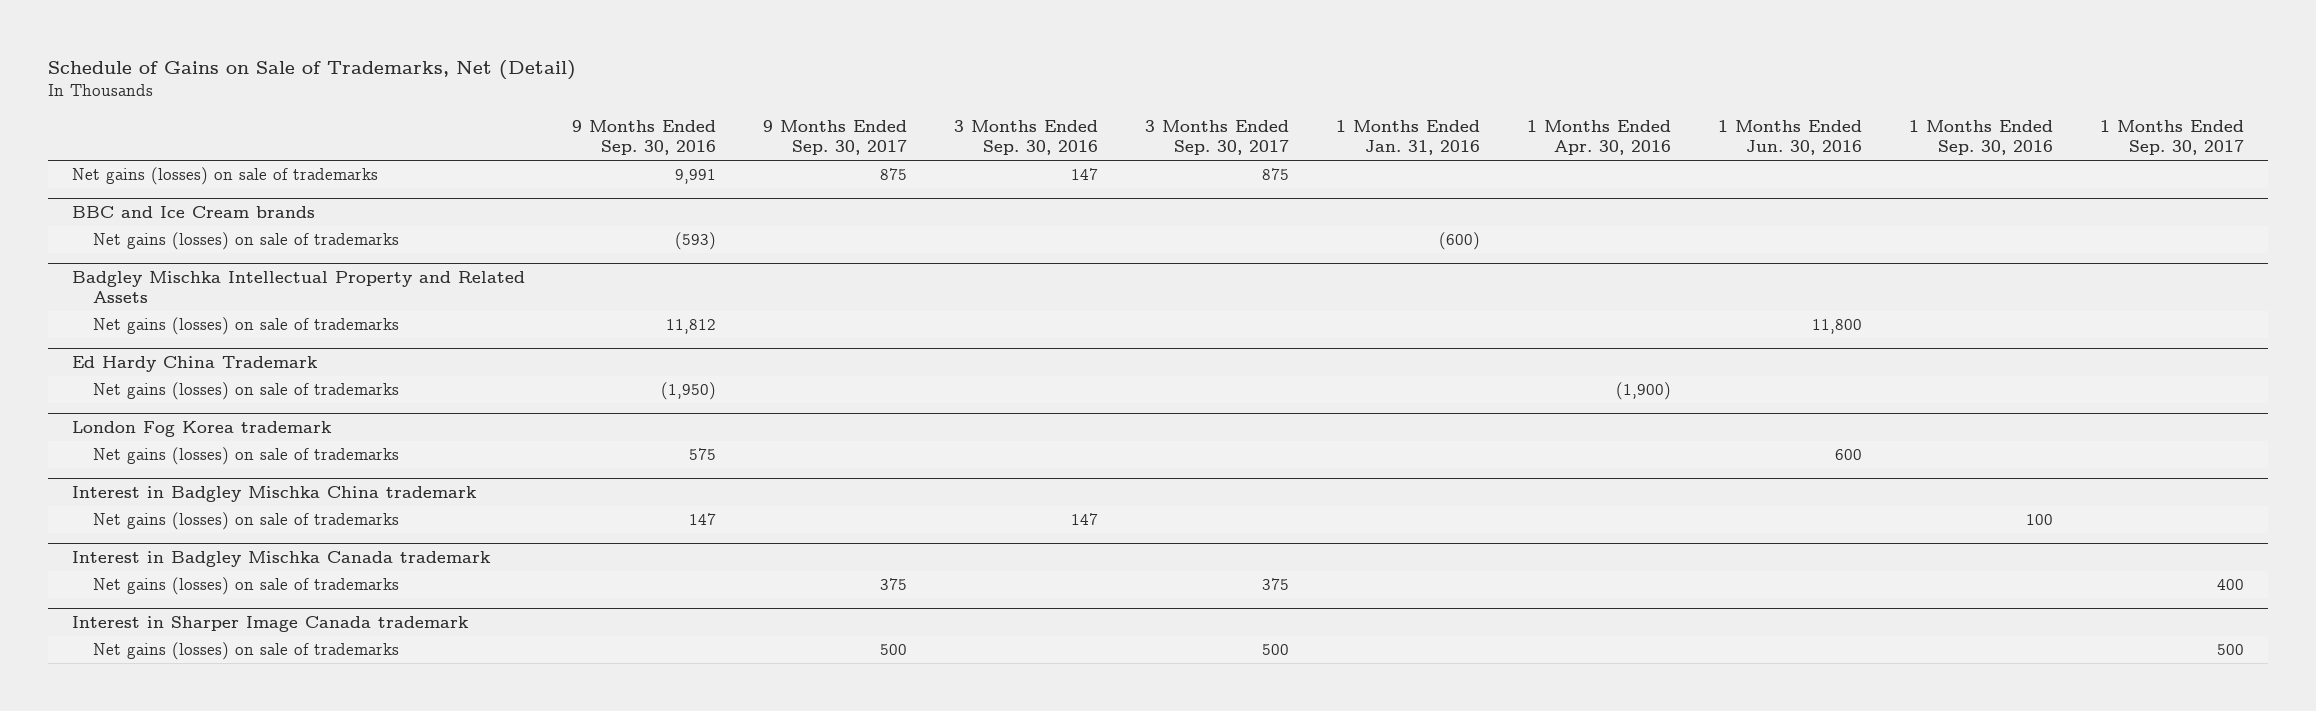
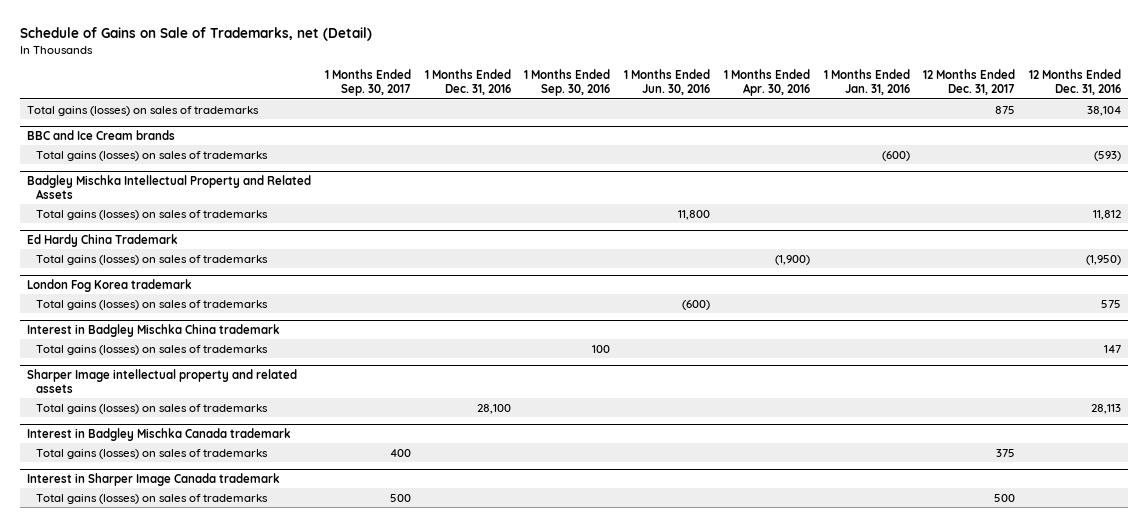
- Schedule of Gains on Sale of Trademarks, Net (Detail)
+ Schedule of Gains on Sale of Trademarks, net (Detail)
- | 9 Months Ended Sep. 30, 2016 | 9 Months Ended Sep. 30, 2017 | 3 Months Ended Sep. 30, 2016 | 3 Months Ended Sep. 30, 2017 | 1 Months Ended Jan. 31, 2016 | 1 Months Ended Apr. 30, 2016 | 1 Months Ended Jun. 30, 2016 | 1 Months Ended Sep. 30, 2016 | 1 Months Ended Sep. 30, 2017
+ | 1 Months Ended Sep. 30, 2017 | 1 Months Ended Dec. 31, 2016 | 1 Months Ended Sep. 30, 2016 | 1 Months Ended Jun. 30, 2016 | 1 Months Ended Apr. 30, 2016 | 1 Months Ended Jan. 31, 2016 | 12 Months Ended Dec. 31, 2017 | 12 Months Ended Dec. 31, 2016
- Net gains (losses) on sale of trademarks | 9,991 | 875 | 147 | 875 | | | | |
+ Total gains (losses) on sales of trademarks | | | | | | | 875 | 38,104
@ BBC and Ice Cream brands
- Net gains (losses) on sale of trademarks | (593) | | | | (600) | | | |
+ Total gains (losses) on sales of trademarks | | | | | | (600) | | (593)
@ Badgley Mischka Intellectual Property and Related Assets
- Net gains (losses) on sale of trademarks | 11,812 | | | | | | 11,800 | |
+ Total gains (losses) on sales of trademarks | | | | 11,800 | | | | 11,812
@ Ed Hardy China Trademark
- Net gains (losses) on sale of trademarks | (1,950) | | | | | (1,900) | | |
+ Total gains (losses) on sales of trademarks | | | | | (1,900) | | | (1,950)
@ London Fog Korea trademark
- Net gains (losses) on sale of trademarks | 575 | | | | | | 600 | |
+ Total gains (losses) on sales of trademarks | | | | (600) | | | | 575
@ Interest in Badgley Mischka China trademark
- Net gains (losses) on sale of trademarks | 147 | | 147 | | | | | 100 |
+ Total gains (losses) on sales of trademarks | | | 100 | | | | | 147
+ Sharper Image intellectual property and related assets
+ Total gains (losses) on sales of trademarks | | 28,100 | | | | | | 28,113
@ Interest in Badgley Mischka Canada trademark
- Net gains (losses) on sale of trademarks | | 375 | | 375 | | | | | 400
+ Total gains (losses) on sales of trademarks | 400 | | | | | | 375 |
@ Interest in Sharper Image Canada trademark
- Net gains (losses) on sale of trademarks | | 500 | | 500 | | | | | 500
+ Total gains (losses) on sales of trademarks | 500 | | | | | | 500 |

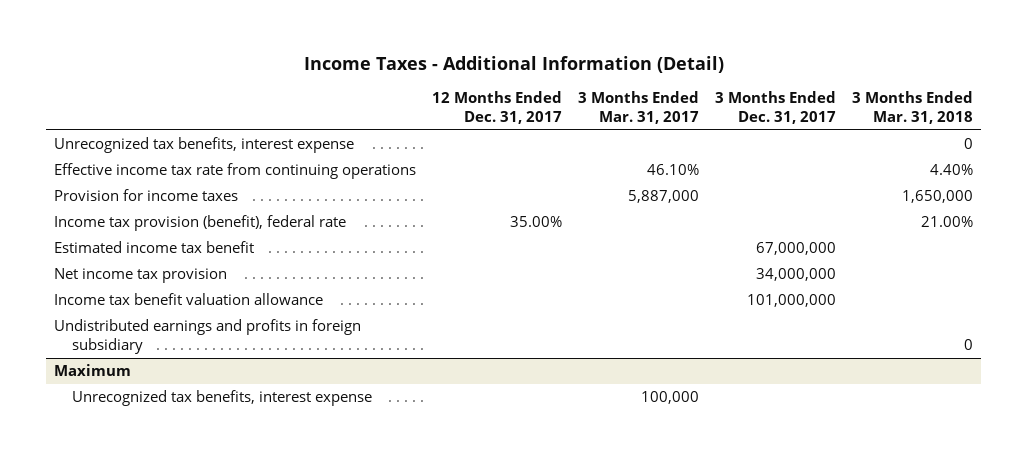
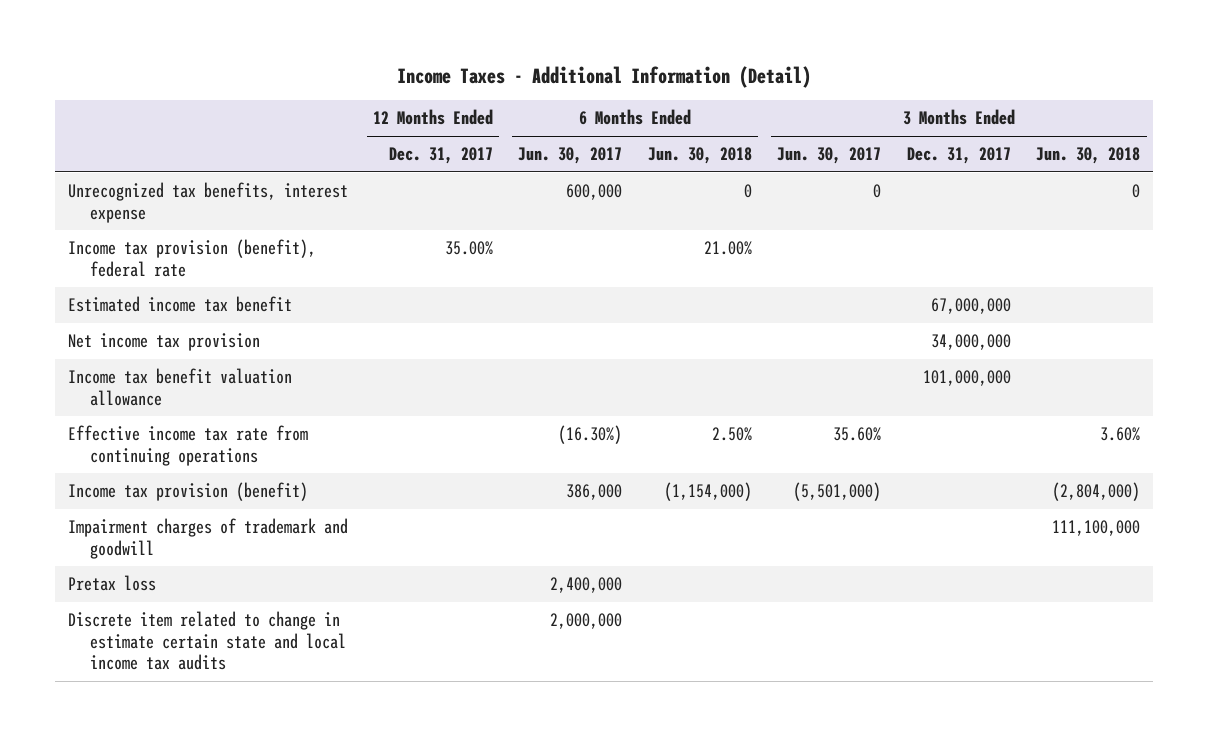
- | 12 Months Ended Dec. 31, 2017 | 3 Months Ended Mar. 31, 2017 | 3 Months Ended Dec. 31, 2017 | 3 Months Ended Mar. 31, 2018
+ | 12 Months Ended Dec. 31, 2017 | 6 Months Ended Jun. 30, 2017 | 6 Months Ended Jun. 30, 2018 | 3 Months Ended Jun. 30, 2017 | 3 Months Ended Dec. 31, 2017 | 3 Months Ended Jun. 30, 2018
- Provision for income taxes | | 5,887,000 | | 1,650,000
- Undistributed earnings and profits in foreign subsidiary | | | | 0
- Maximum
- Unrecognized tax benefits, interest expense | | 100,000 | |
moved down: Effective income tax rate from continuing operations | | (16.30%) | 2.50% | 35.60% | | 3.60%
+ Income tax provision (benefit) | | 386,000 | (1,154,000) | (5,501,000) | | (2,804,000)
+ Impairment charges of trademark and goodwill | | | | | | 111,100,000
+ Pretax loss | | 2,400,000 | | | |
+ Discrete item related to change in estimate certain state and local income tax audits | | 2,000,000 | | | |

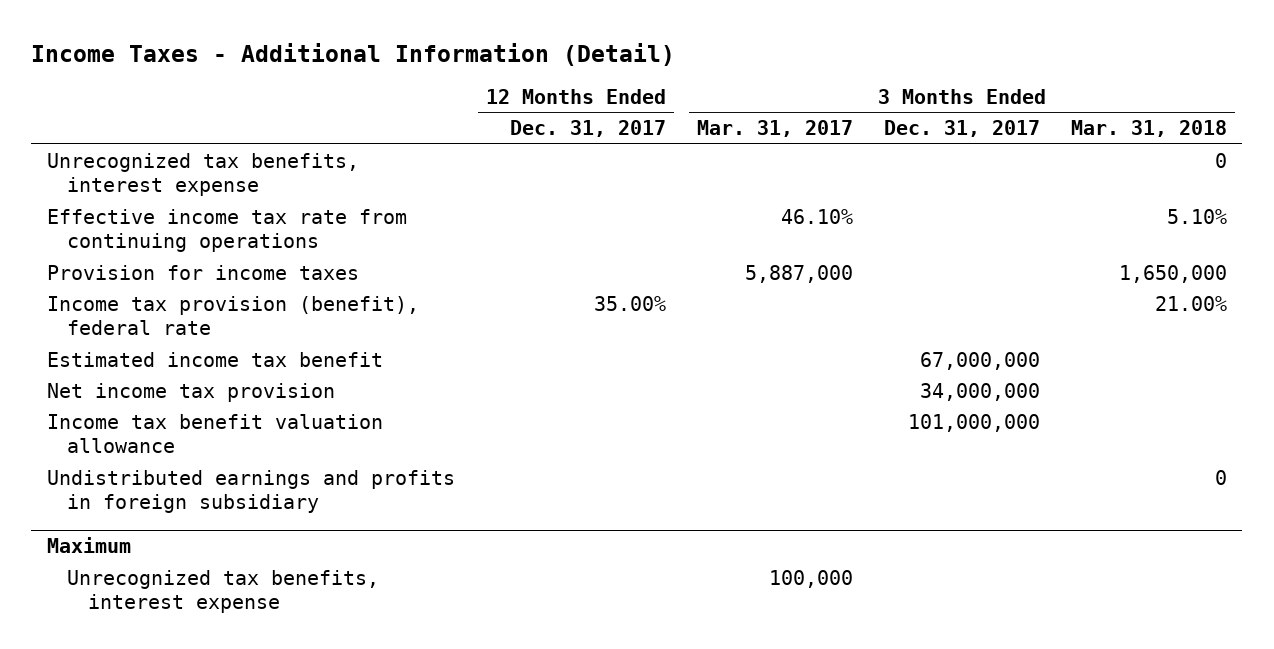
- | 12 Months Ended Dec. 31, 2017 | 6 Months Ended Jun. 30, 2017 | 6 Months Ended Jun. 30, 2018 | 3 Months Ended Jun. 30, 2017 | 3 Months Ended Dec. 31, 2017 | 3 Months Ended Jun. 30, 2018
+ | 12 Months Ended Dec. 31, 2017 | 3 Months Ended Mar. 31, 2017 | 3 Months Ended Dec. 31, 2017 | 3 Months Ended Mar. 31, 2018
moved up: Effective income tax rate from continuing operations | | 46.10% | | 5.10%
+ Provision for income taxes | | 5,887,000 | | 1,650,000
- Income tax provision (benefit) | | 386,000 | (1,154,000) | (5,501,000) | | (2,804,000)
- Impairment charges of trademark and goodwill | | | | | | 111,100,000
- Pretax loss | | 2,400,000 | | | |
- Discrete item related to change in estimate certain state and local income tax audits | | 2,000,000 | | | |
+ Undistributed earnings and profits in foreign subsidiary | | | | 0
+ Maximum
+ Unrecognized tax benefits, interest expense | | 100,000 | |

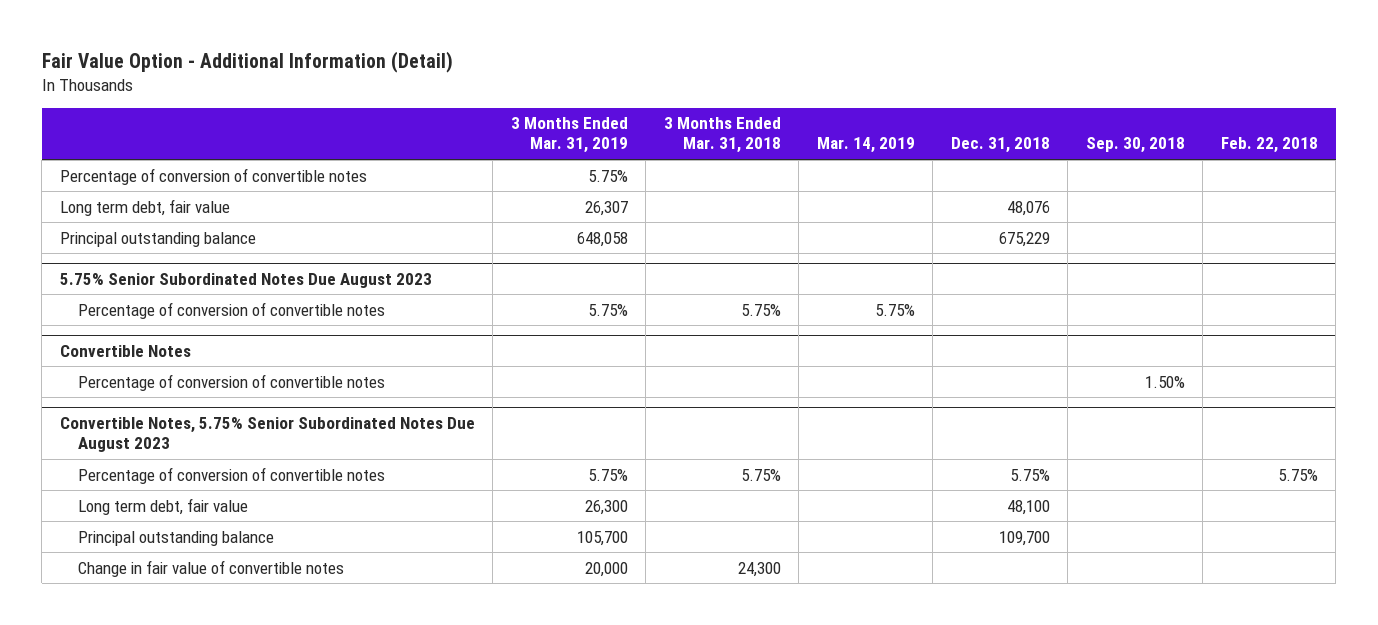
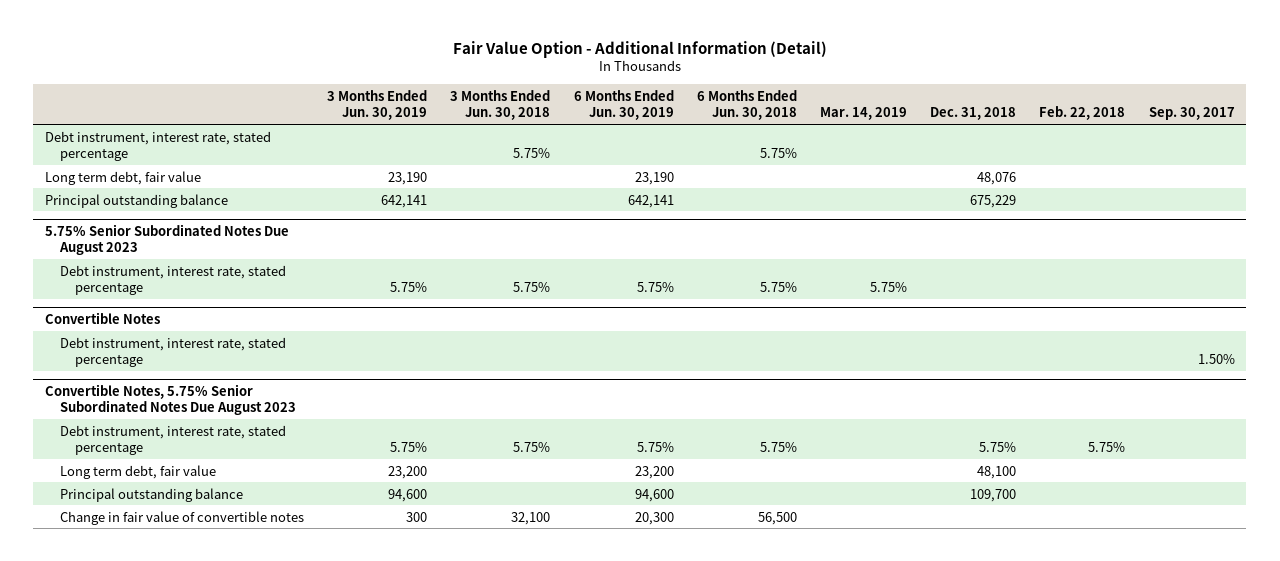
- | 3 Months Ended Mar. 31, 2019 | 3 Months Ended Mar. 31, 2018 | Mar. 14, 2019 | Dec. 31, 2018 | Sep. 30, 2018 | Feb. 22, 2018
+ | 3 Months Ended Jun. 30, 2019 | 3 Months Ended Jun. 30, 2018 | 6 Months Ended Jun. 30, 2019 | 6 Months Ended Jun. 30, 2018 | Mar. 14, 2019 | Dec. 31, 2018 | Feb. 22, 2018 | Sep. 30, 2017
- Percentage of conversion of convertible notes | 5.75% | | | | |
+ Debt instrument, interest rate, stated percentage | | 5.75% | | 5.75% | | | |
@ 5.75% Senior Subordinated Notes Due August 2023
- Percentage of conversion of convertible notes | 5.75% | 5.75% | 5.75% | | |
+ Debt instrument, interest rate, stated percentage | 5.75% | 5.75% | 5.75% | 5.75% | 5.75% | | |
@ Convertible Notes
- Percentage of conversion of convertible notes | | | | | 1.50% |
+ Debt instrument, interest rate, stated percentage | | | | | | | | 1.50%
@ Convertible Notes, 5.75% Senior Subordinated Notes Due August 2023
- Percentage of conversion of convertible notes | 5.75% | 5.75% | | 5.75% | | 5.75%
+ Debt instrument, interest rate, stated percentage | 5.75% | 5.75% | 5.75% | 5.75% | | 5.75% | 5.75% |

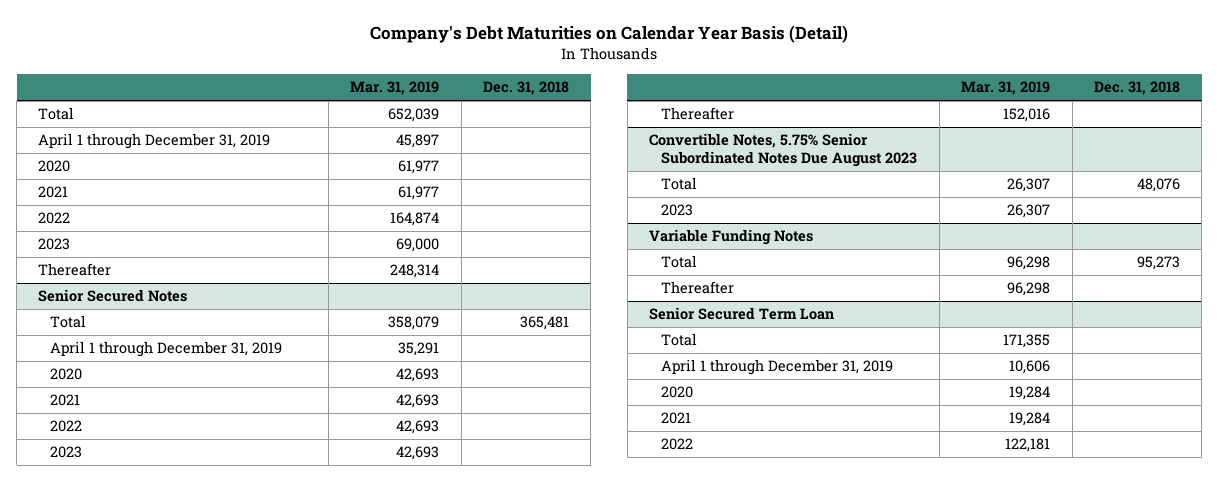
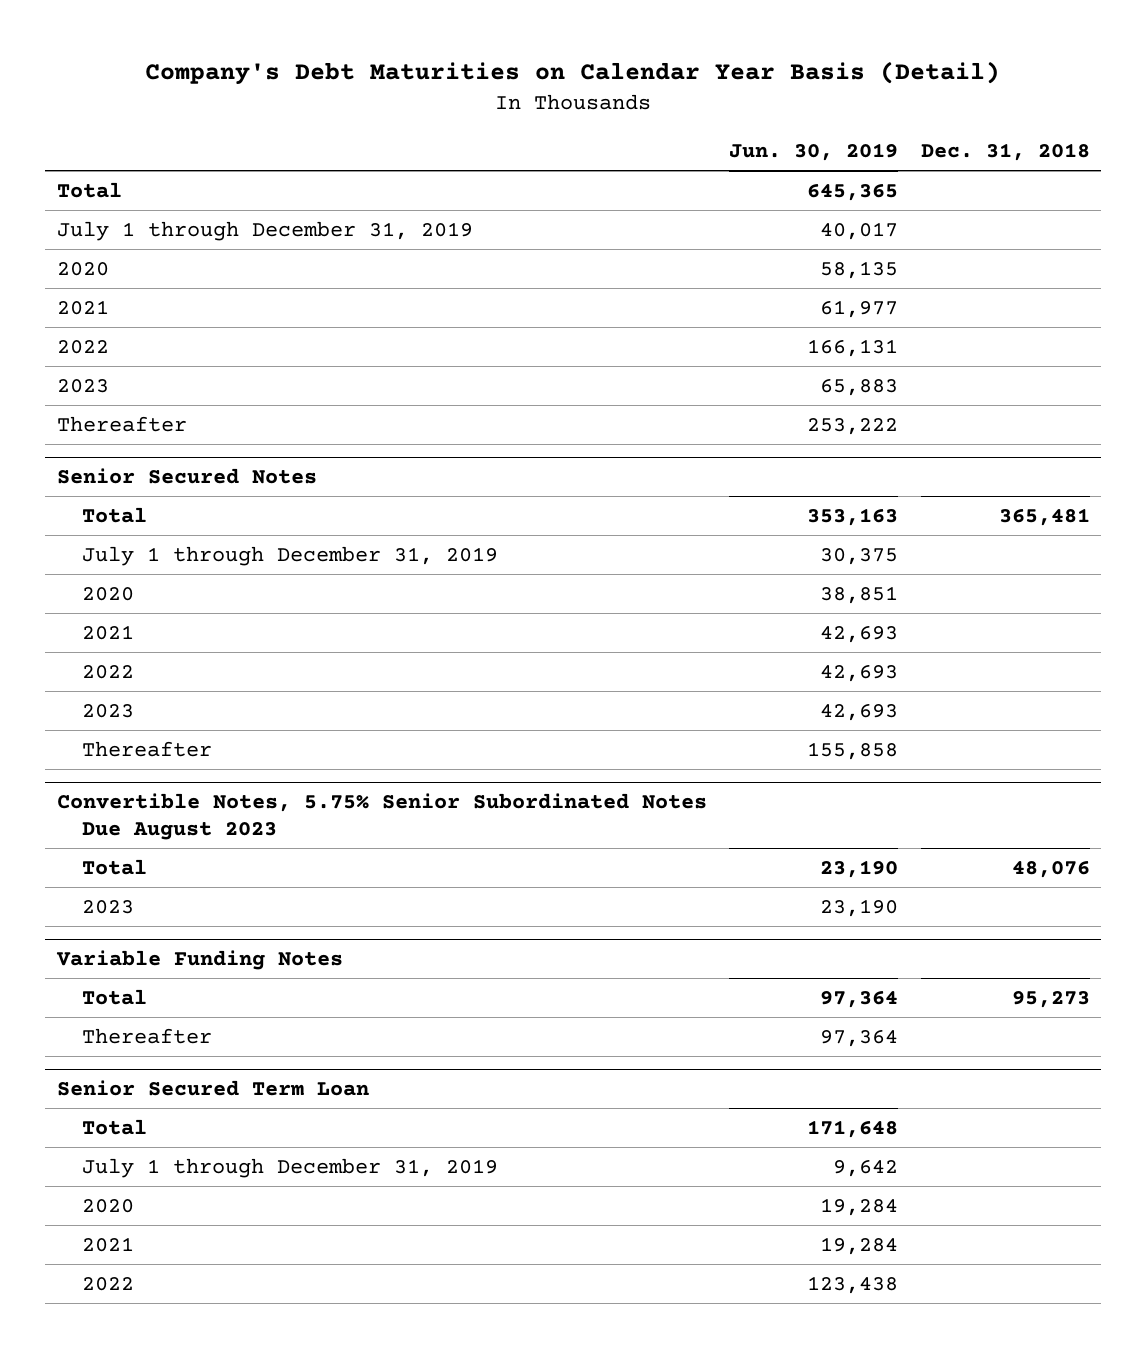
- | Mar. 31, 2019 | Dec. 31, 2018
+ | Jun. 30, 2019 | Dec. 31, 2018
- April 1 through December 31, 2019 | 45,897 |
+ July 1 through December 31, 2019 | 40,017 |
@ Senior Secured Notes
- April 1 through December 31, 2019 | 35,291 |
+ July 1 through December 31, 2019 | 30,375 |
@ Senior Secured Term Loan
- April 1 through December 31, 2019 | 10,606 |
+ July 1 through December 31, 2019 | 9,642 |

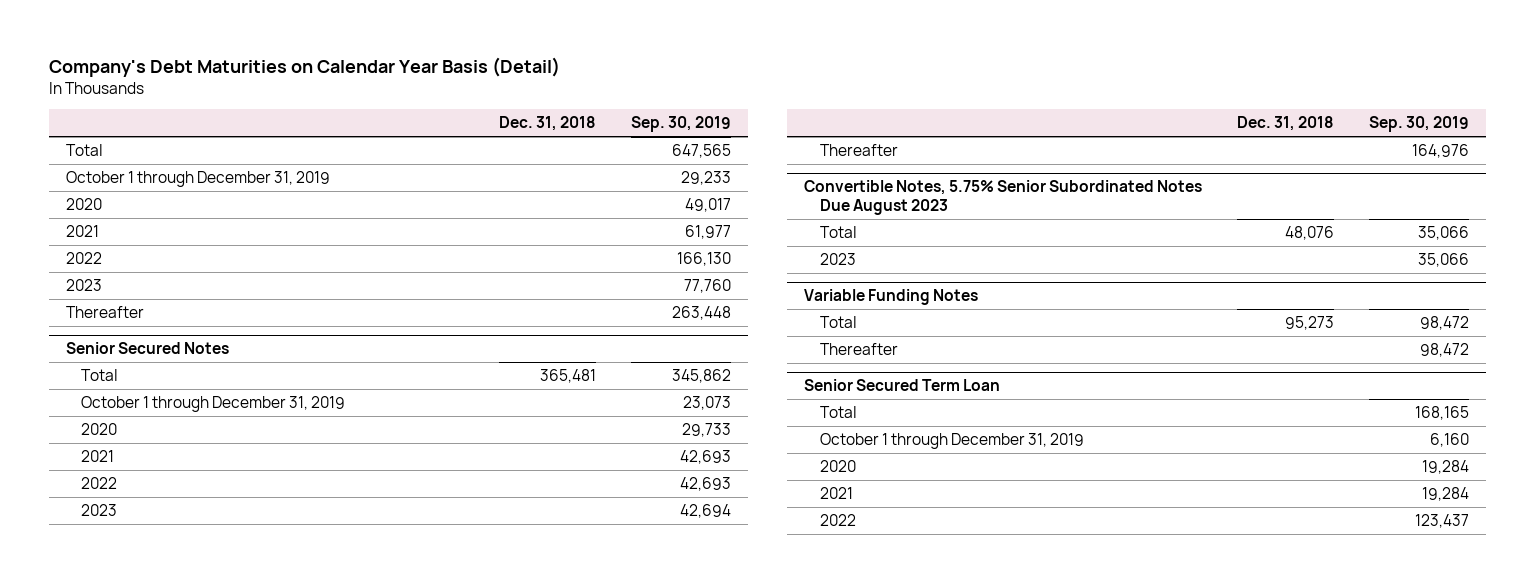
- | Jun. 30, 2019 | Dec. 31, 2018
+ | Dec. 31, 2018 | Sep. 30, 2019
- July 1 through December 31, 2019 | 40,017 |
+ October 1 through December 31, 2019 | | 29,233
@ Senior Secured Notes
- July 1 through December 31, 2019 | 30,375 |
+ October 1 through December 31, 2019 | | 23,073
@ Senior Secured Term Loan
- July 1 through December 31, 2019 | 9,642 |
+ October 1 through December 31, 2019 | | 6,160

